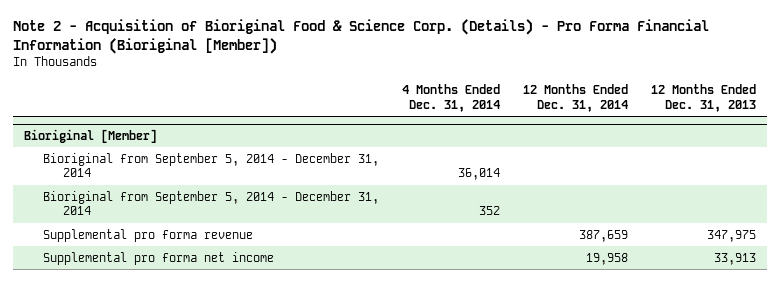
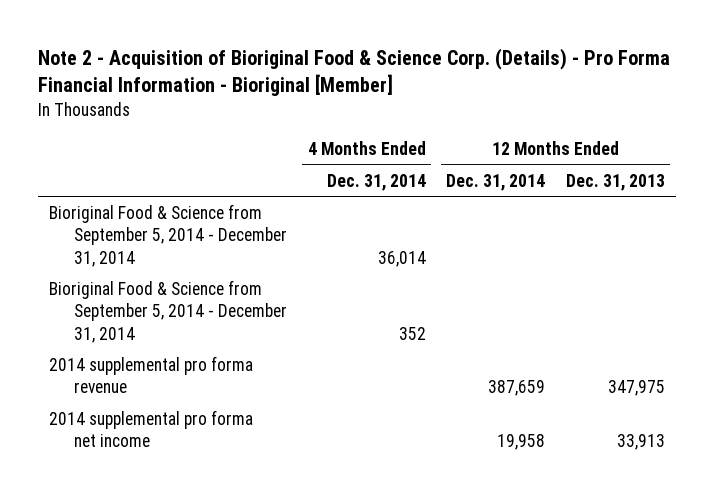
- Note 2 - Acquisition of Bioriginal Food & Science Corp. (Details) - Pro Forma Financial Information (Bioriginal [Member])
+ Note 2 - Acquisition of Bioriginal Food & Science Corp. (Details) - Pro Forma Financial Information - Bioriginal [Member]
- Bioriginal [Member]
- Bioriginal from September 5, 2014 - December 31, 2014 | 36,014 | |
- Bioriginal from September 5, 2014 - December 31, 2014 | 352 | |
- Supplemental pro forma revenue | | 387,659 | 347,975
- Supplemental pro forma net income | | 19,958 | 33,913
+ Bioriginal Food & Science from September 5, 2014 - December 31, 2014 | 36,014 | |
+ Bioriginal Food & Science from September 5, 2014 - December 31, 2014 | 352 | |
+ 2014 supplemental pro forma revenue | | 387,659 | 347,975
+ 2014 supplemental pro forma net income | | 19,958 | 33,913

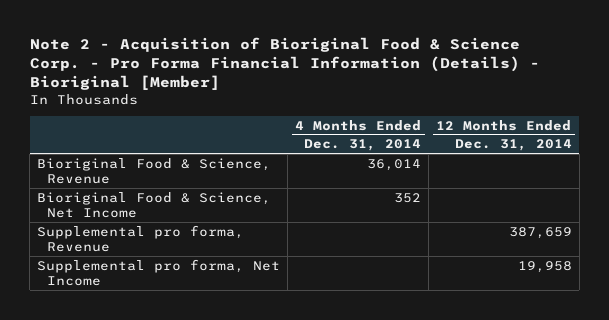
- Note 2 - Acquisition of Bioriginal Food & Science Corp. (Details) - Pro Forma Financial Information - Bioriginal [Member]
+ Note 2 - Acquisition of Bioriginal Food & Science Corp. - Pro Forma Financial Information (Details) - Bioriginal [Member]
- | 4 Months Ended Dec. 31, 2014 | 12 Months Ended Dec. 31, 2014 | 12 Months Ended Dec. 31, 2013
+ | 4 Months Ended Dec. 31, 2014 | 12 Months Ended Dec. 31, 2014
- Bioriginal Food & Science from September 5, 2014 - December 31, 2014 | 36,014 | |
- Bioriginal Food & Science from September 5, 2014 - December 31, 2014 | 352 | |
- 2014 supplemental pro forma revenue | | 387,659 | 347,975
- 2014 supplemental pro forma net income | | 19,958 | 33,913
+ Bioriginal Food & Science, Revenue | 36,014 |
+ Bioriginal Food & Science, Net Income | 352 |
+ Supplemental pro forma, Revenue | | 387,659
+ Supplemental pro forma, Net Income | | 19,958

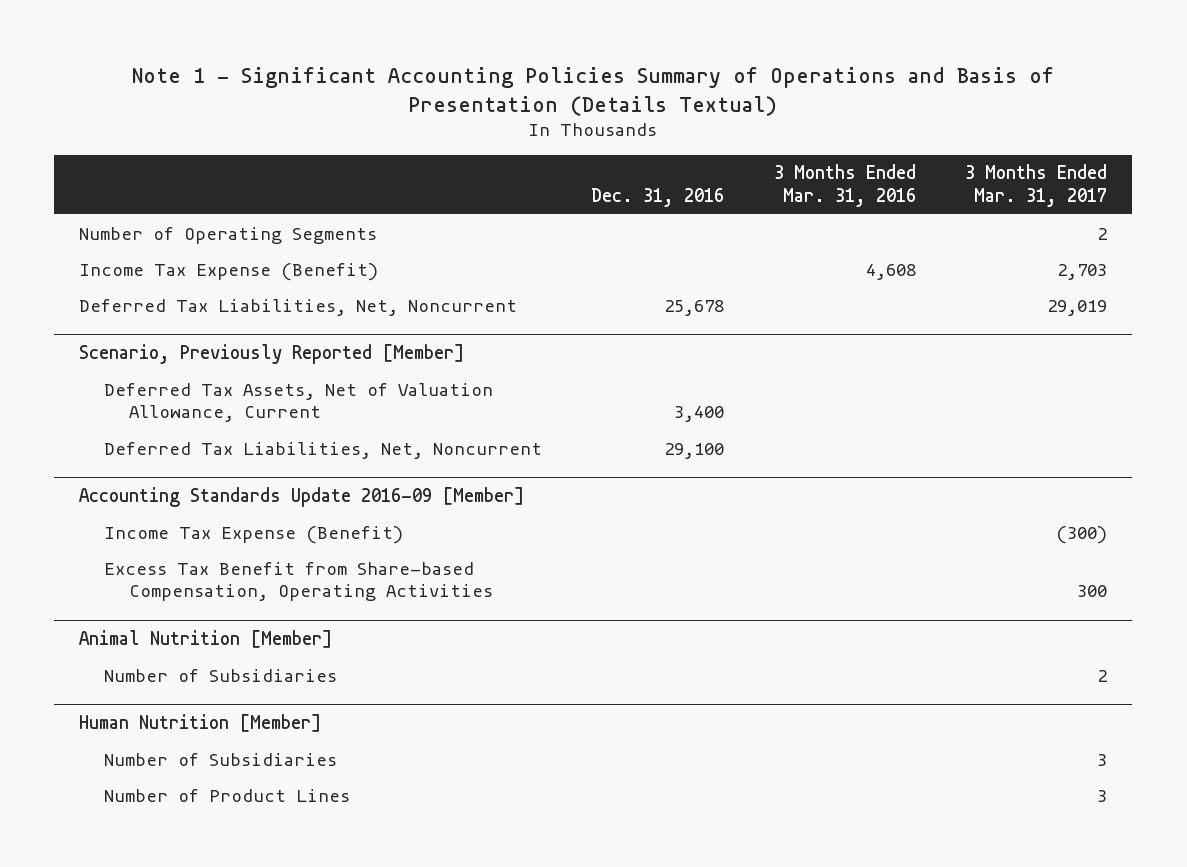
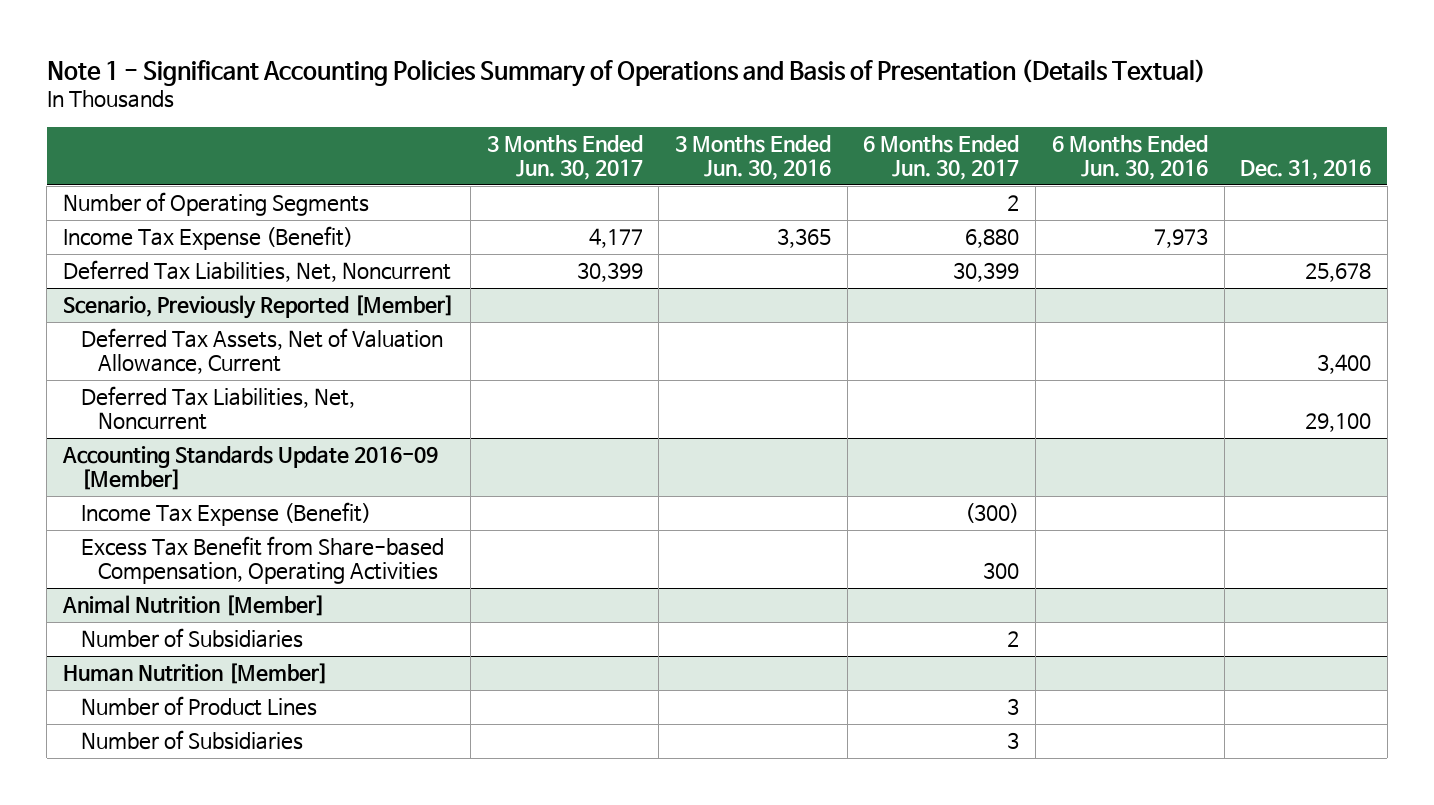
- | Dec. 31, 2016 | 3 Months Ended Mar. 31, 2016 | 3 Months Ended Mar. 31, 2017
+ | 3 Months Ended Jun. 30, 2017 | 3 Months Ended Jun. 30, 2016 | 6 Months Ended Jun. 30, 2017 | 6 Months Ended Jun. 30, 2016 | Dec. 31, 2016
@ Human Nutrition [Member]
moved down: Number of Subsidiaries | | | 3 | |

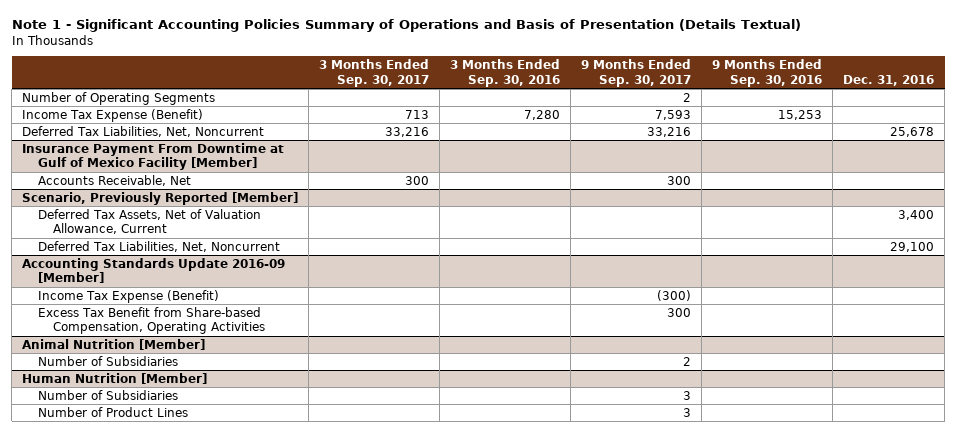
- | 3 Months Ended Jun. 30, 2017 | 3 Months Ended Jun. 30, 2016 | 6 Months Ended Jun. 30, 2017 | 6 Months Ended Jun. 30, 2016 | Dec. 31, 2016
+ | 3 Months Ended Sep. 30, 2017 | 3 Months Ended Sep. 30, 2016 | 9 Months Ended Sep. 30, 2017 | 9 Months Ended Sep. 30, 2016 | Dec. 31, 2016
+ Insurance Payment From Downtime at Gulf of Mexico Facility [Member]
+ Accounts Receivable, Net | 300 | | 300 | |
@ Human Nutrition [Member]
moved down: Number of Product Lines | | | 3 | |

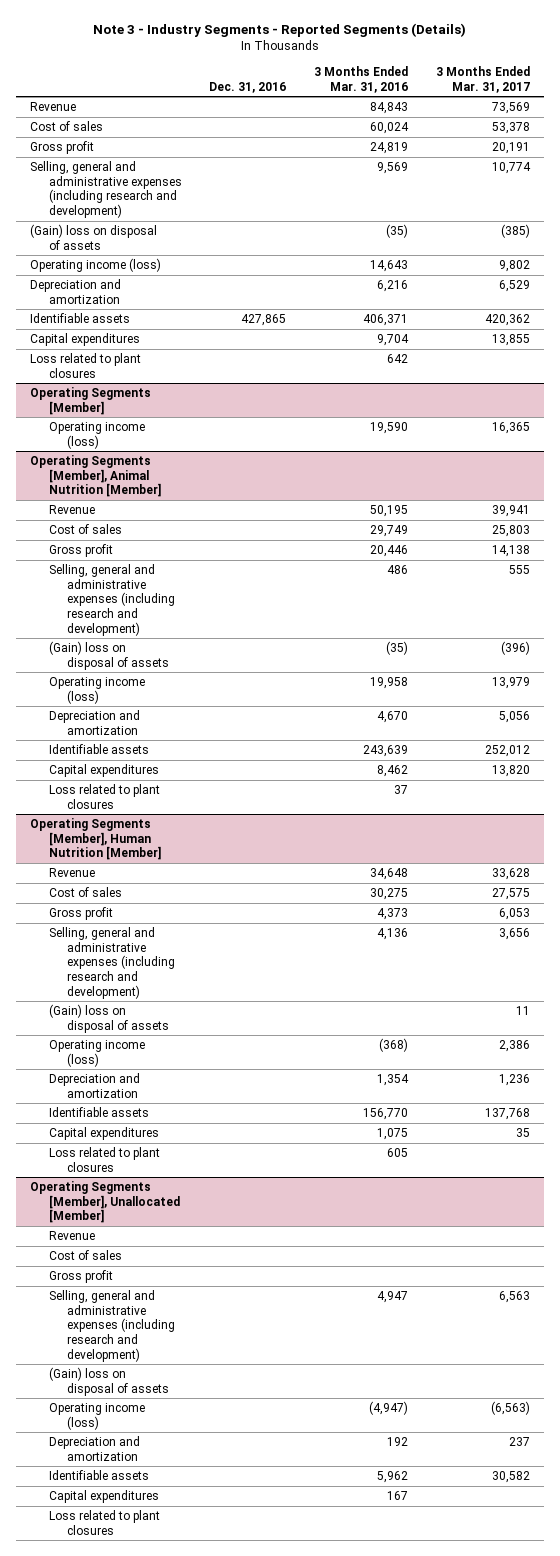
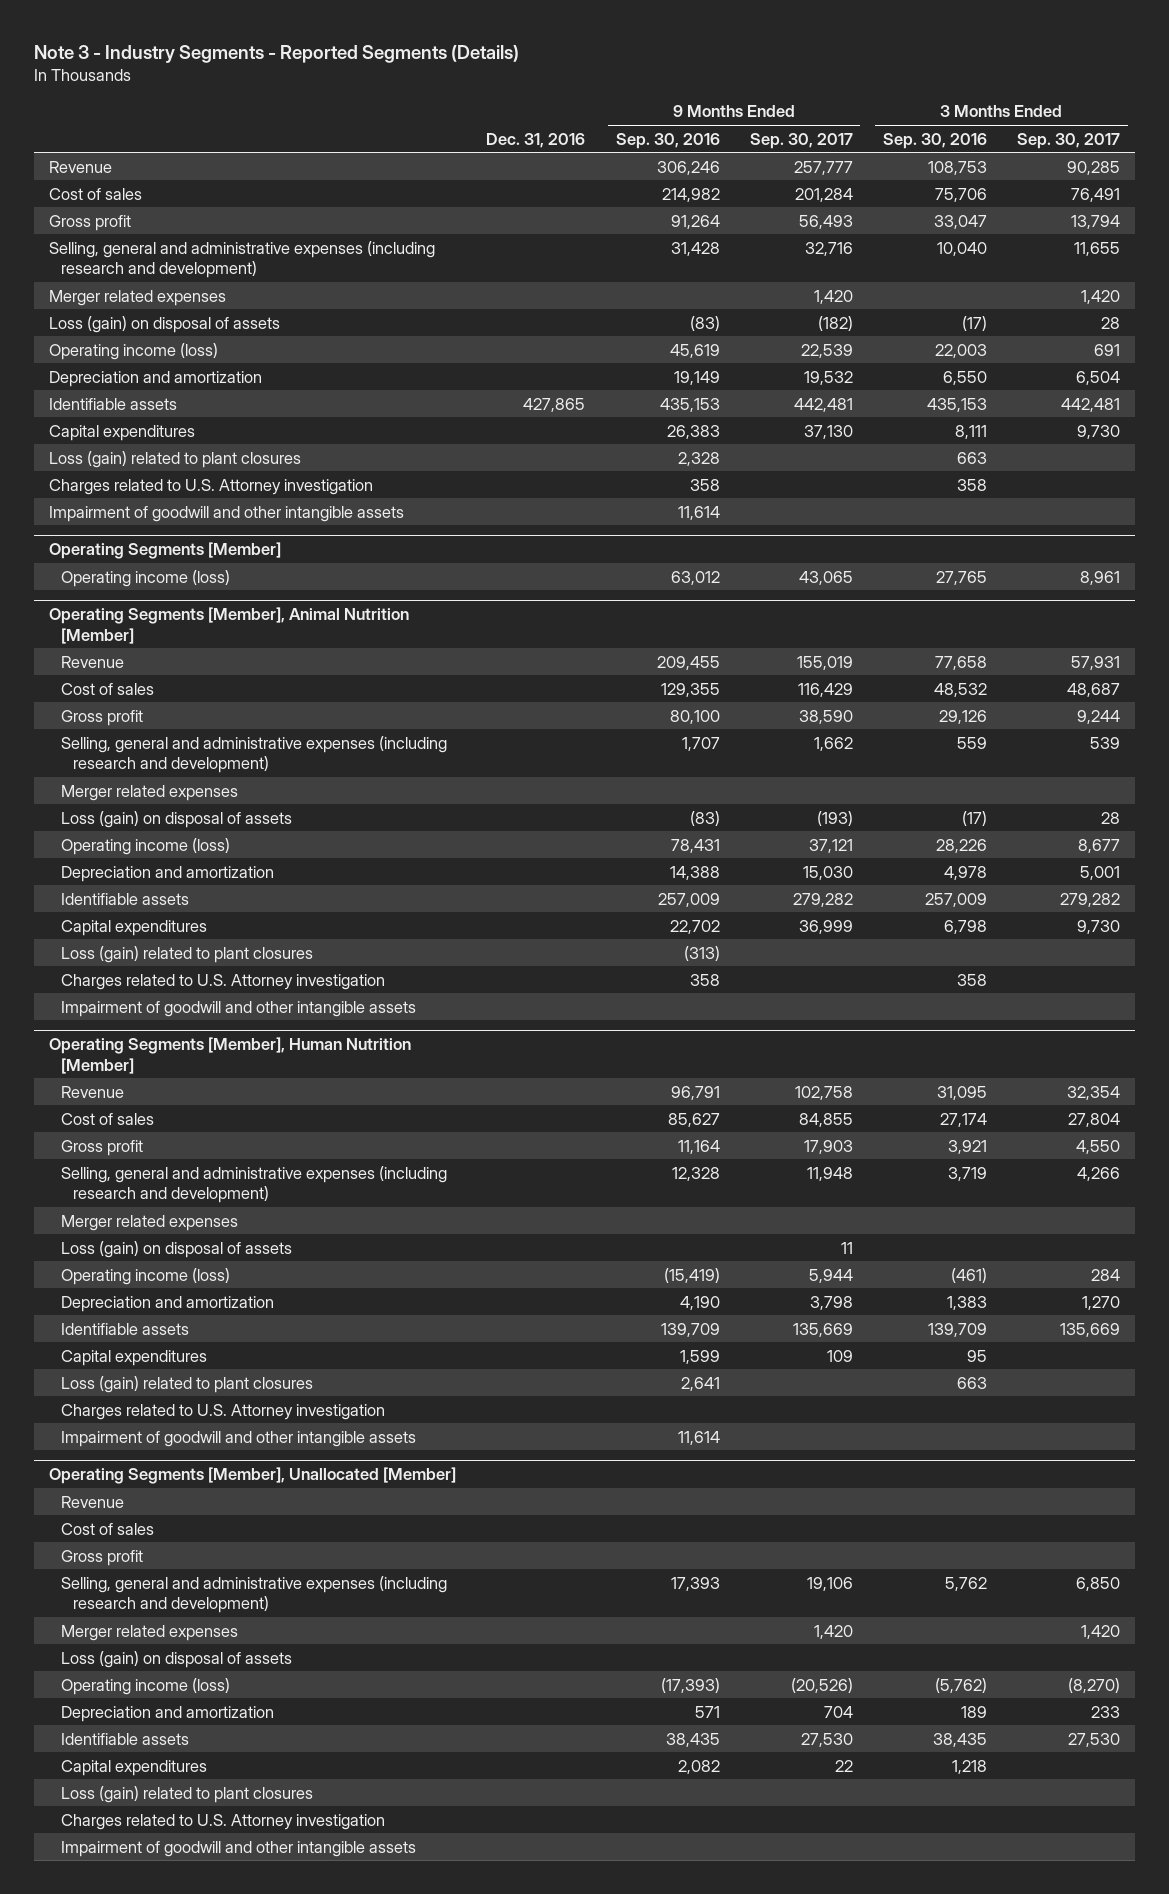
- | Dec. 31, 2016 | 3 Months Ended Mar. 31, 2016 | 3 Months Ended Mar. 31, 2017
+ | Dec. 31, 2016 | 9 Months Ended Sep. 30, 2016 | 9 Months Ended Sep. 30, 2017 | 3 Months Ended Sep. 30, 2016 | 3 Months Ended Sep. 30, 2017
- (Gain) loss on disposal of assets | | (35) | (385)
+ Merger related expenses | | | 1,420 | | 1,420
+ Loss (gain) on disposal of assets | | (83) | (182) | (17) | 28
- Loss related to plant closures | | 642 |
+ Loss (gain) related to plant closures | | 2,328 | | 663 |
+ Charges related to U.S. Attorney investigation | | 358 | | 358 |
+ Impairment of goodwill and other intangible assets | | 11,614 | | |
@ Operating Segments [Member], Animal Nutrition [Member]
- (Gain) loss on disposal of assets | | (35) | (396)
+ Merger related expenses
+ Loss (gain) on disposal of assets | | (83) | (193) | (17) | 28
- Loss related to plant closures | | 37 |
+ Loss (gain) related to plant closures | | (313) | | |
+ Charges related to U.S. Attorney investigation | | 358 | | 358 |
+ Impairment of goodwill and other intangible assets
@ Operating Segments [Member], Human Nutrition [Member]
- (Gain) loss on disposal of assets | | | 11
+ Merger related expenses
+ Loss (gain) on disposal of assets | | | 11 | |
- Loss related to plant closures | | 605 |
+ Loss (gain) related to plant closures | | 2,641 | | 663 |
+ Charges related to U.S. Attorney investigation
+ Impairment of goodwill and other intangible assets | | 11,614 | | |
@ Operating Segments [Member], Unallocated [Member]
- (Gain) loss on disposal of assets
+ Merger related expenses | | | 1,420 | | 1,420
+ Loss (gain) on disposal of assets
- Loss related to plant closures
+ Loss (gain) related to plant closures
+ Charges related to U.S. Attorney investigation
+ Impairment of goodwill and other intangible assets

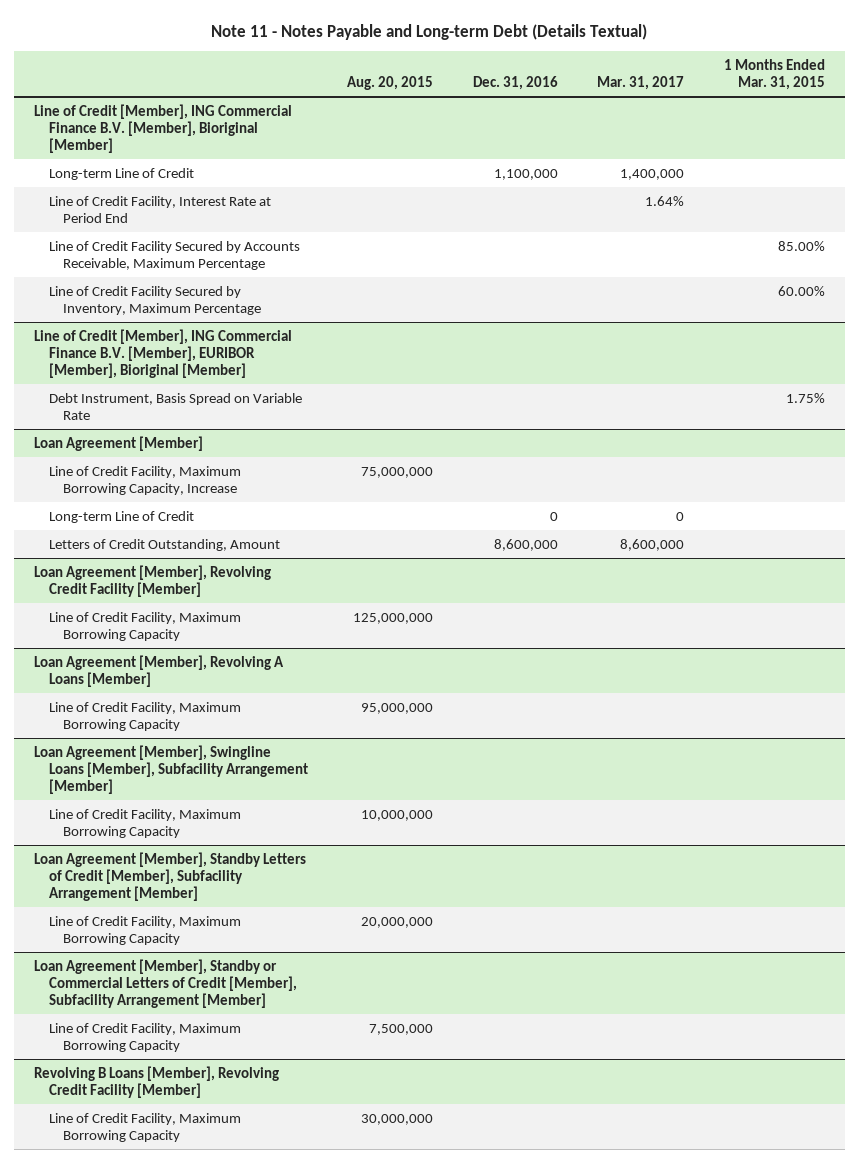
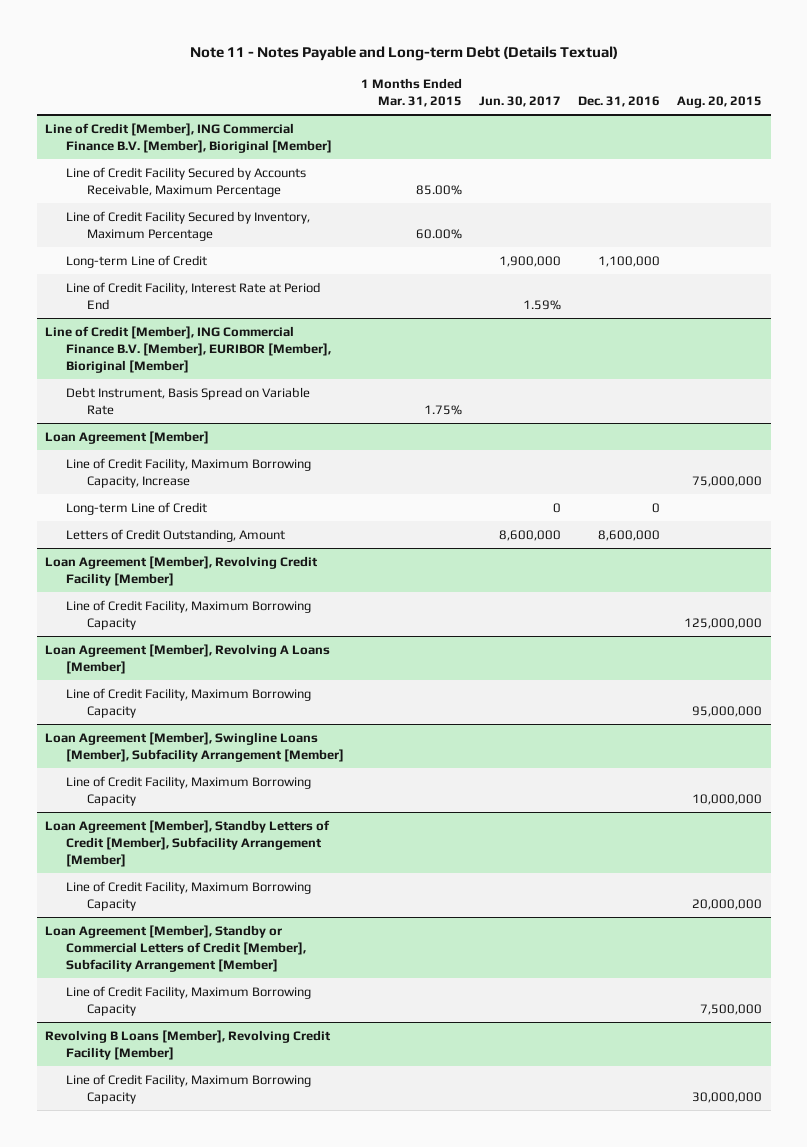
- | Aug. 20, 2015 | Dec. 31, 2016 | Mar. 31, 2017 | 1 Months Ended Mar. 31, 2015
+ | 1 Months Ended Mar. 31, 2015 | Jun. 30, 2017 | Dec. 31, 2016 | Aug. 20, 2015
@ Line of Credit [Member], ING Commercial Finance B.V. [Member], Bioriginal [Member]
moved down: Long-term Line of Credit | | 1,900,000 | 1,100,000 |
moved down: Line of Credit Facility, Interest Rate at Period End | | 1.59% | |

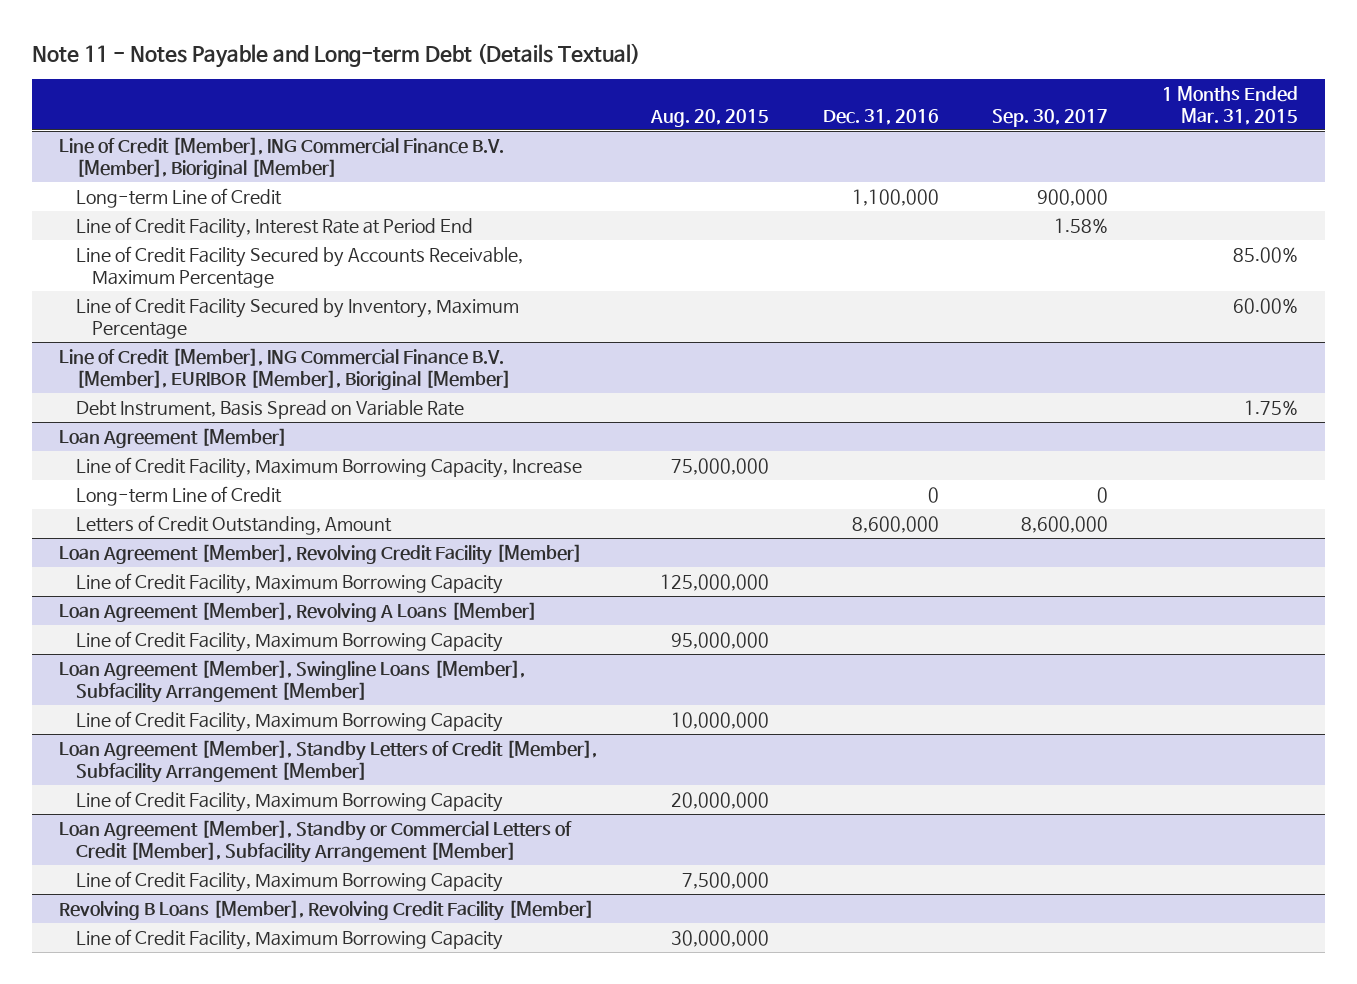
- | 1 Months Ended Mar. 31, 2015 | Jun. 30, 2017 | Dec. 31, 2016 | Aug. 20, 2015
+ | Aug. 20, 2015 | Dec. 31, 2016 | Sep. 30, 2017 | 1 Months Ended Mar. 31, 2015
@ Line of Credit [Member], ING Commercial Finance B.V. [Member], Bioriginal [Member]
moved down: Line of Credit Facility Secured by Accounts Receivable, Maximum Percentage | | | | 85.00%
moved down: Line of Credit Facility Secured by Inventory, Maximum Percentage | | | | 60.00%

